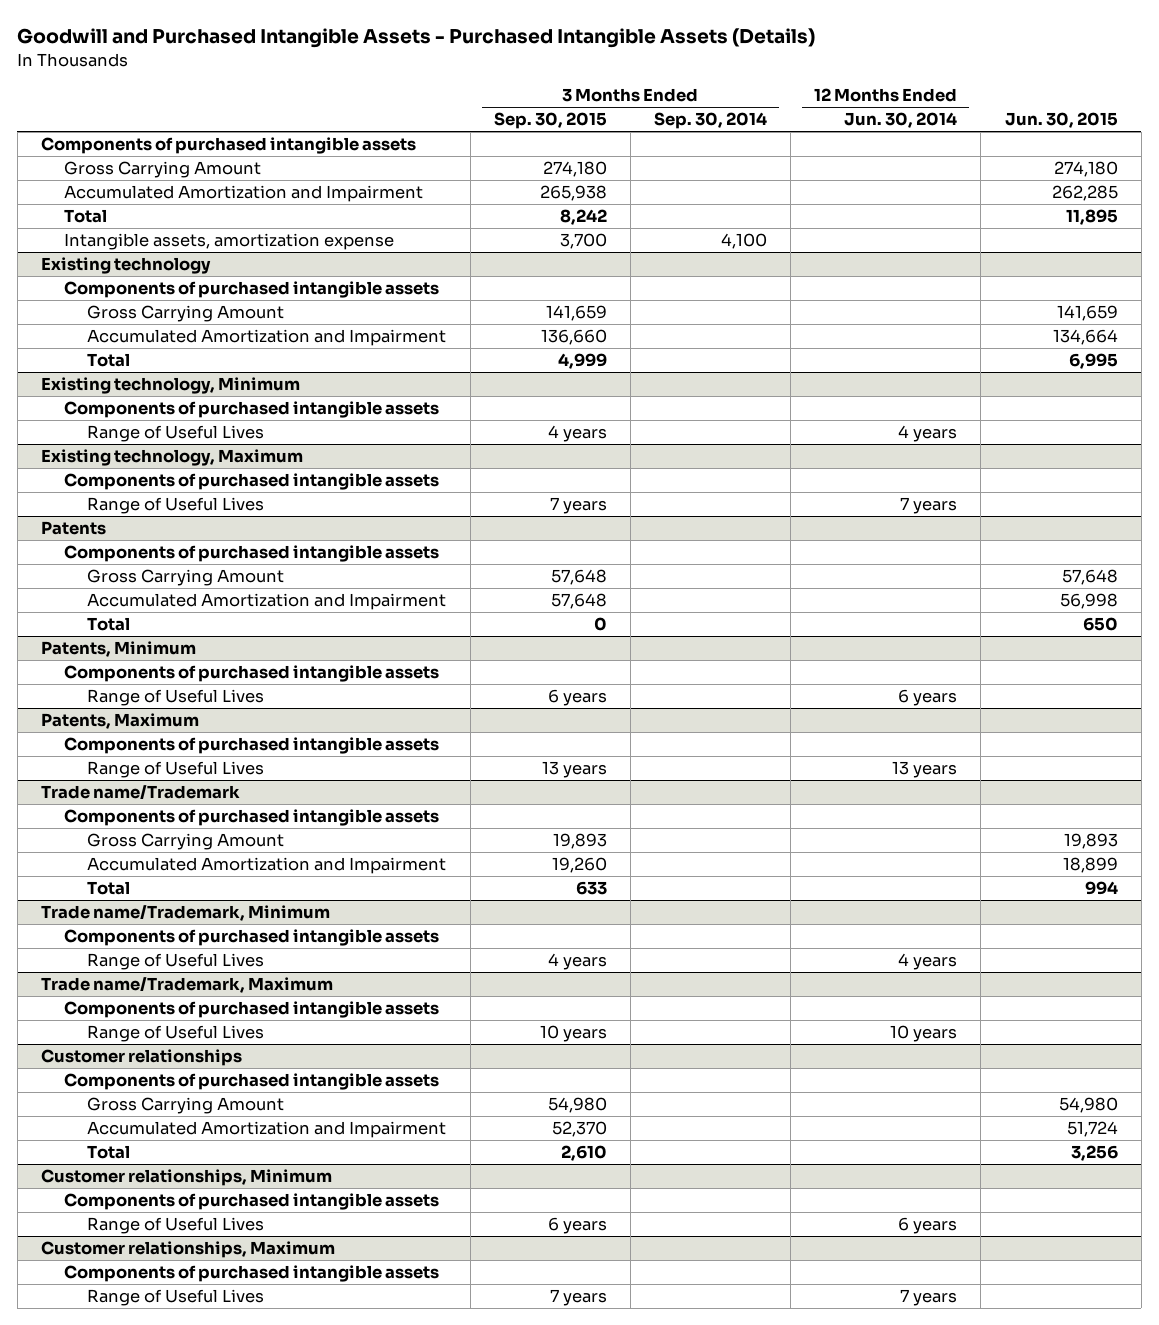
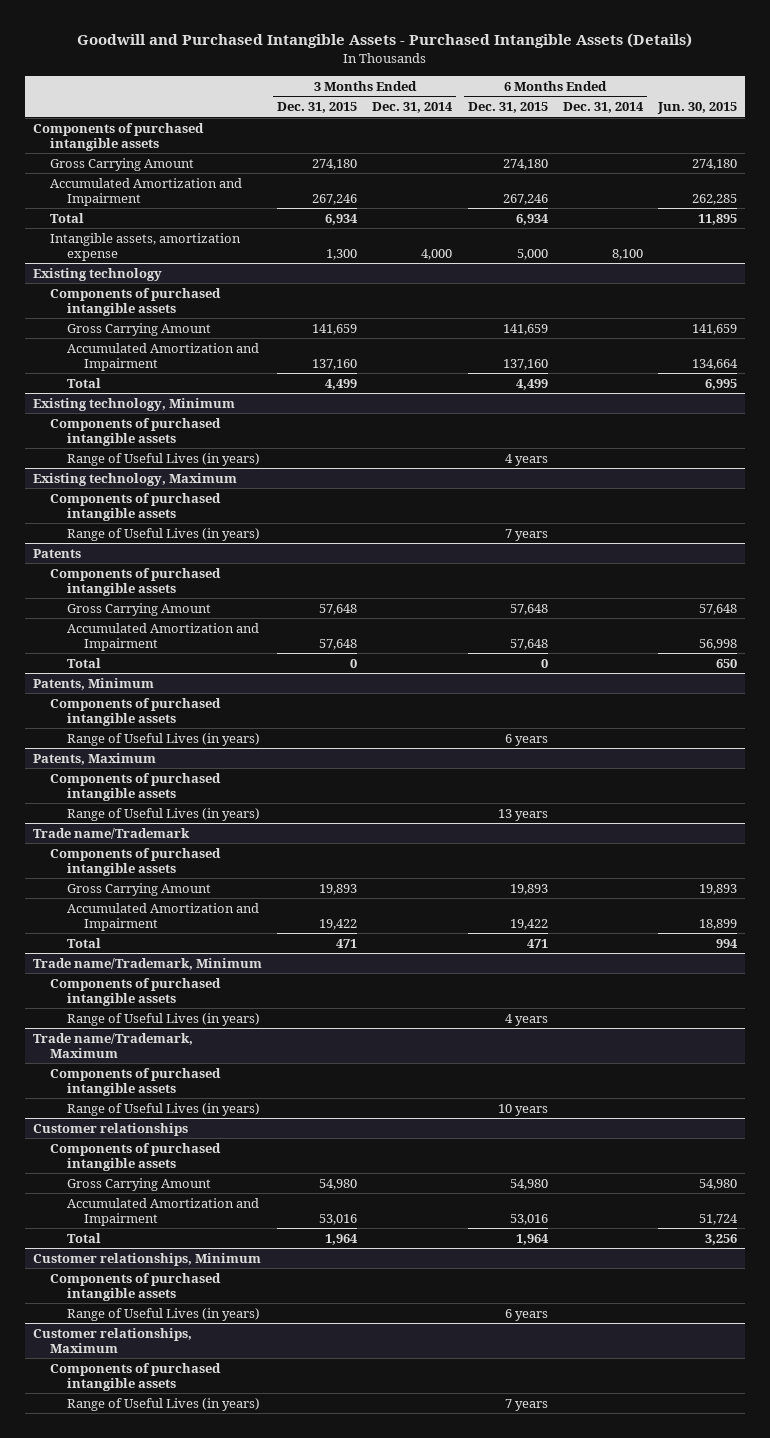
- | 3 Months Ended Sep. 30, 2015 | 3 Months Ended Sep. 30, 2014 | 12 Months Ended Jun. 30, 2014 | Jun. 30, 2015
+ | 3 Months Ended Dec. 31, 2015 | 3 Months Ended Dec. 31, 2014 | 6 Months Ended Dec. 31, 2015 | 6 Months Ended Dec. 31, 2014 | Jun. 30, 2015
@ Existing technology, Minimum
- Range of Useful Lives | 4 years | | 4 years |
+ Range of Useful Lives (in years) | | | 4 years | |
@ Existing technology, Maximum
- Range of Useful Lives | 7 years | | 7 years |
+ Range of Useful Lives (in years) | | | 7 years | |
@ Patents, Minimum
- Range of Useful Lives | 6 years | | 6 years |
+ Range of Useful Lives (in years) | | | 6 years | |
@ Patents, Maximum
- Range of Useful Lives | 13 years | | 13 years |
+ Range of Useful Lives (in years) | | | 13 years | |
@ Trade name/Trademark, Minimum
- Range of Useful Lives | 4 years | | 4 years |
+ Range of Useful Lives (in years) | | | 4 years | |
@ Trade name/Trademark, Maximum
- Range of Useful Lives | 10 years | | 10 years |
+ Range of Useful Lives (in years) | | | 10 years | |
@ Customer relationships, Minimum
- Range of Useful Lives | 6 years | | 6 years |
+ Range of Useful Lives (in years) | | | 6 years | |
@ Customer relationships, Maximum
- Range of Useful Lives | 7 years | | 7 years |
+ Range of Useful Lives (in years) | | | 7 years | |

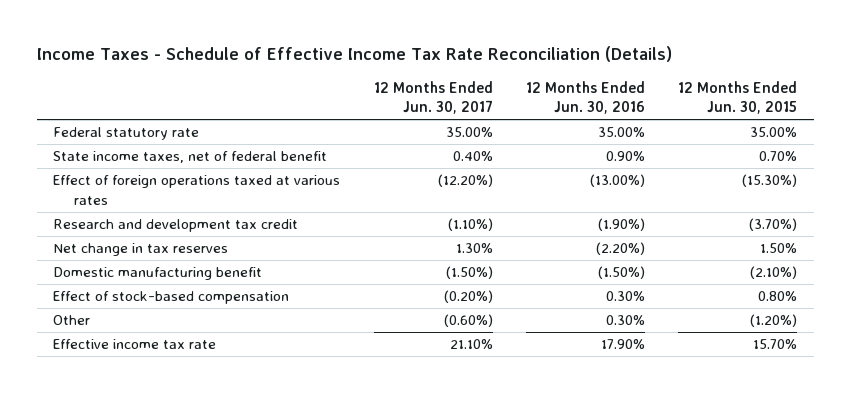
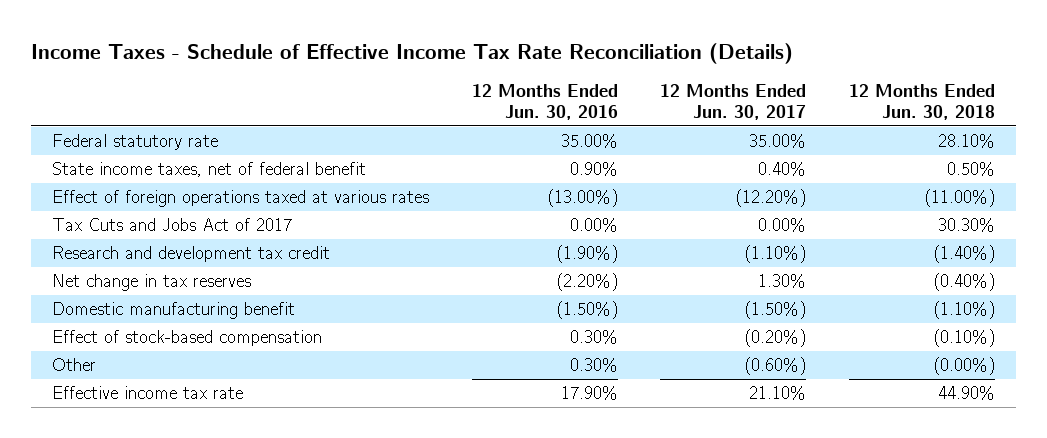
- | 12 Months Ended Jun. 30, 2017 | 12 Months Ended Jun. 30, 2016 | 12 Months Ended Jun. 30, 2015
+ | 12 Months Ended Jun. 30, 2016 | 12 Months Ended Jun. 30, 2017 | 12 Months Ended Jun. 30, 2018
+ Tax Cuts and Jobs Act of 2017 | 0.00% | 0.00% | 30.30%

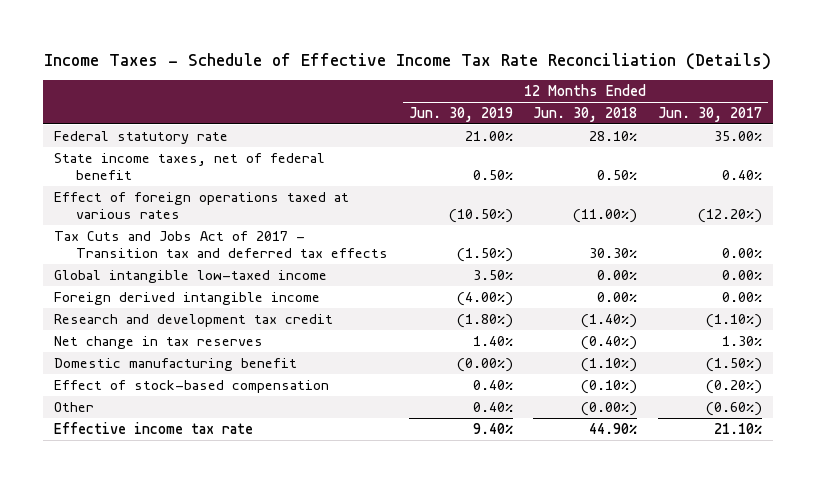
- | 12 Months Ended Jun. 30, 2016 | 12 Months Ended Jun. 30, 2017 | 12 Months Ended Jun. 30, 2018
+ | 12 Months Ended Jun. 30, 2019 | 12 Months Ended Jun. 30, 2018 | 12 Months Ended Jun. 30, 2017
- Tax Cuts and Jobs Act of 2017 | 0.00% | 0.00% | 30.30%
+ Tax Cuts and Jobs Act of 2017 - Transition tax and deferred tax effects | (1.50%) | 30.30% | 0.00%
+ Global intangible low-taxed income | 3.50% | 0.00% | 0.00%
+ Foreign derived intangible income | (4.00%) | 0.00% | 0.00%

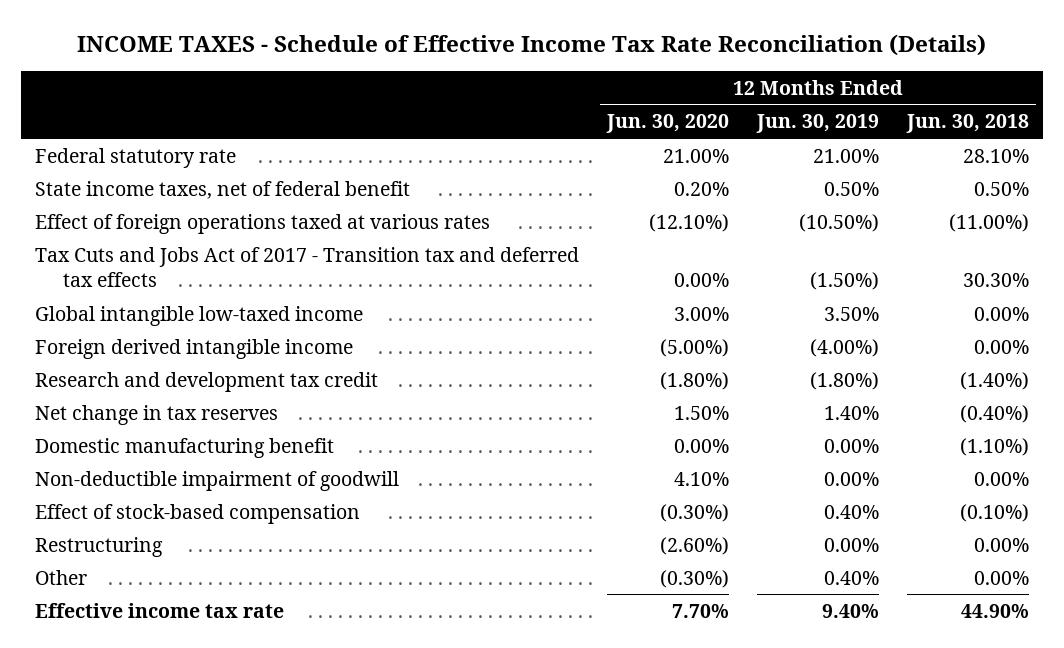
- Income Taxes - Schedule of Effective Income Tax Rate Reconciliation (Details)
+ INCOME TAXES - Schedule of Effective Income Tax Rate Reconciliation (Details)
- | 12 Months Ended Jun. 30, 2019 | 12 Months Ended Jun. 30, 2018 | 12 Months Ended Jun. 30, 2017
+ | 12 Months Ended Jun. 30, 2020 | 12 Months Ended Jun. 30, 2019 | 12 Months Ended Jun. 30, 2018
- Domestic manufacturing benefit | (0.00%) | (1.10%) | (1.50%)
+ Domestic manufacturing benefit | 0.00% | 0.00% | (1.10%)
+ Non-deductible impairment of goodwill | 4.10% | 0.00% | 0.00%
- Other | 0.40% | (0.00%) | (0.60%)
+ Restructuring | (2.60%) | 0.00% | 0.00%
+ Other | (0.30%) | 0.40% | 0.00%

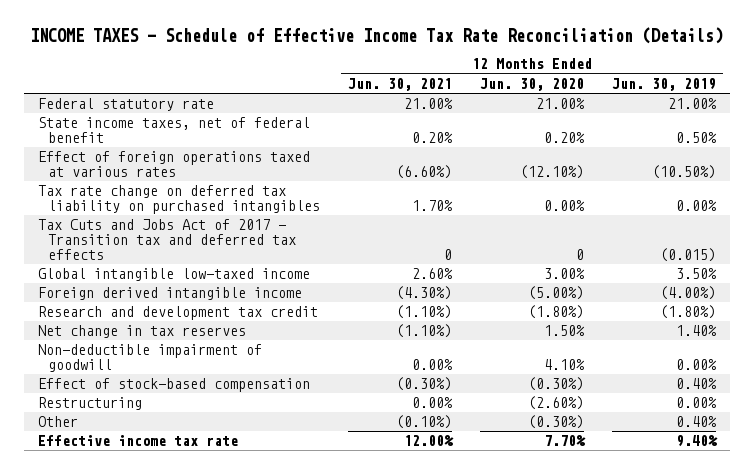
- | 12 Months Ended Jun. 30, 2020 | 12 Months Ended Jun. 30, 2019 | 12 Months Ended Jun. 30, 2018
+ | 12 Months Ended Jun. 30, 2021 | 12 Months Ended Jun. 30, 2020 | 12 Months Ended Jun. 30, 2019
- Tax Cuts and Jobs Act of 2017 - Transition tax and deferred tax effects | 0.00% | (1.50%) | 30.30%
+ Tax rate change on deferred tax liability on purchased intangibles | 1.70% | 0.00% | 0.00%
+ Tax Cuts and Jobs Act of 2017 - Transition tax and deferred tax effects | 0 | 0 | (0.015)
- Domestic manufacturing benefit | 0.00% | 0.00% | (1.10%)

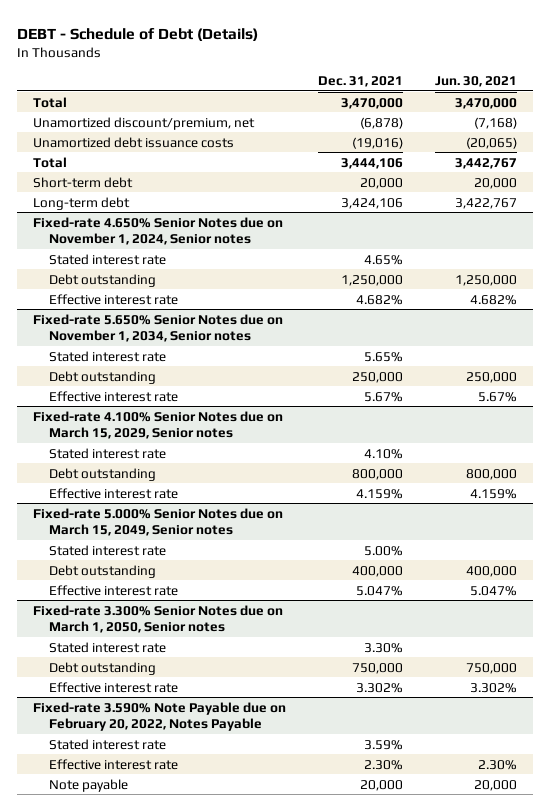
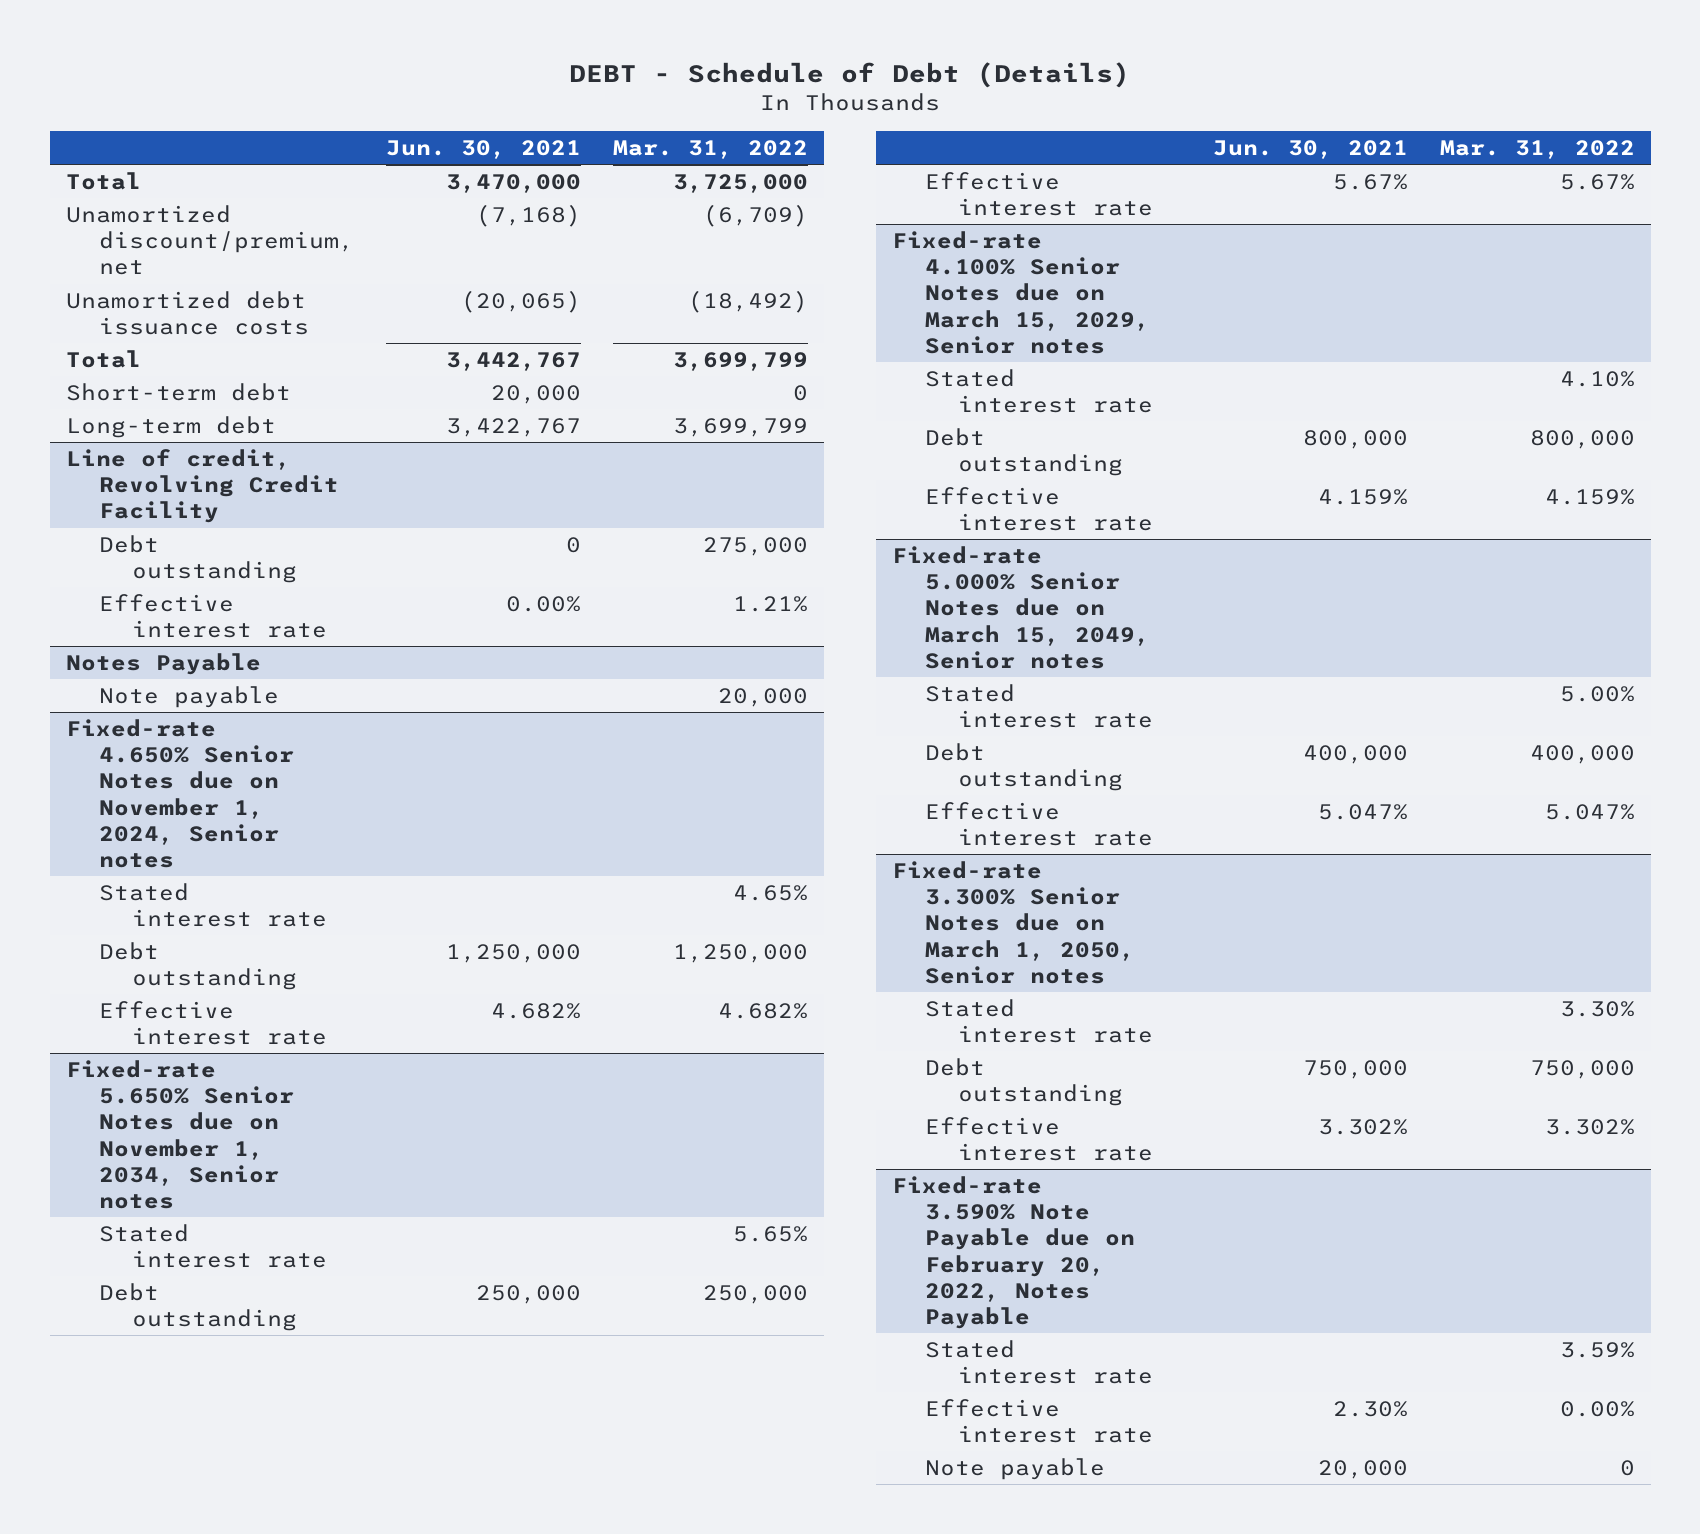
- | Dec. 31, 2021 | Jun. 30, 2021
+ | Jun. 30, 2021 | Mar. 31, 2022
+ Line of credit, Revolving Credit Facility
+ Debt outstanding | 0 | 275,000
+ Effective interest rate | 0.00% | 1.21%
+ Notes Payable
+ Note payable | | 20,000

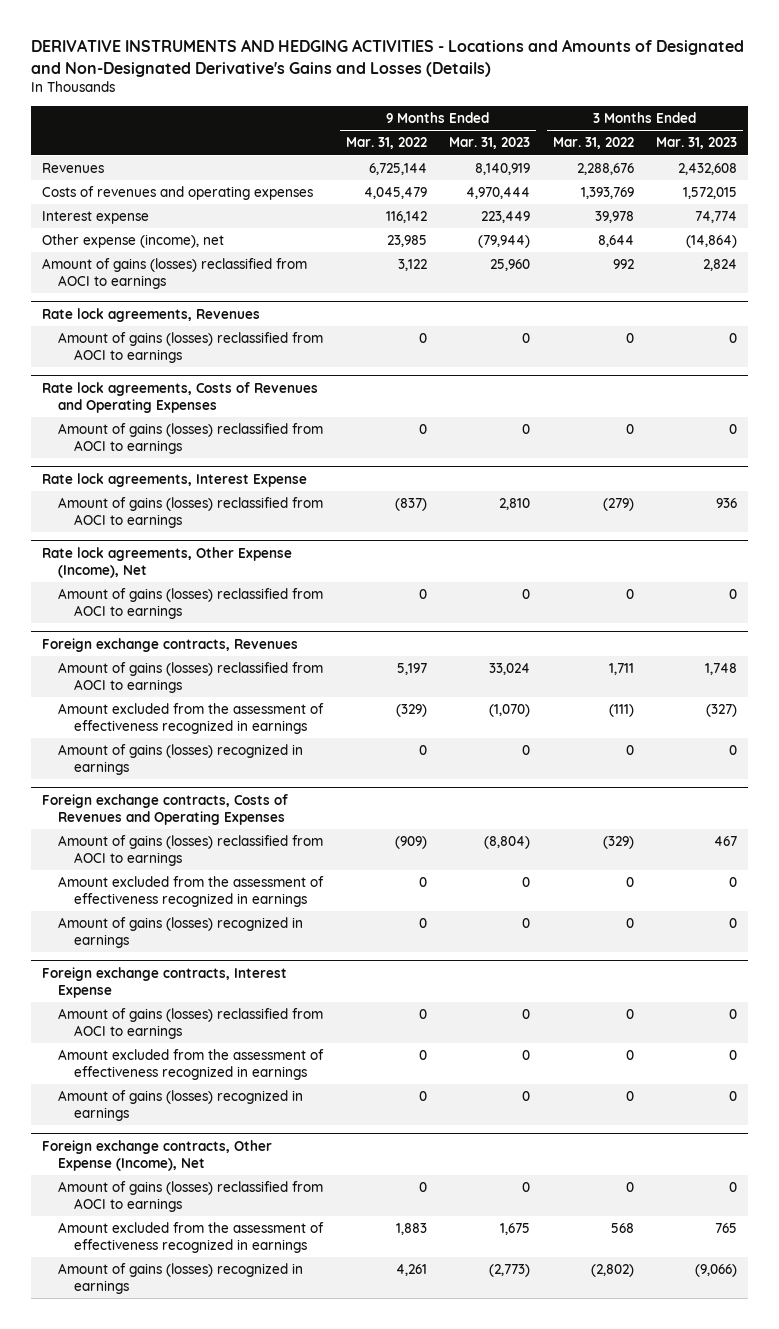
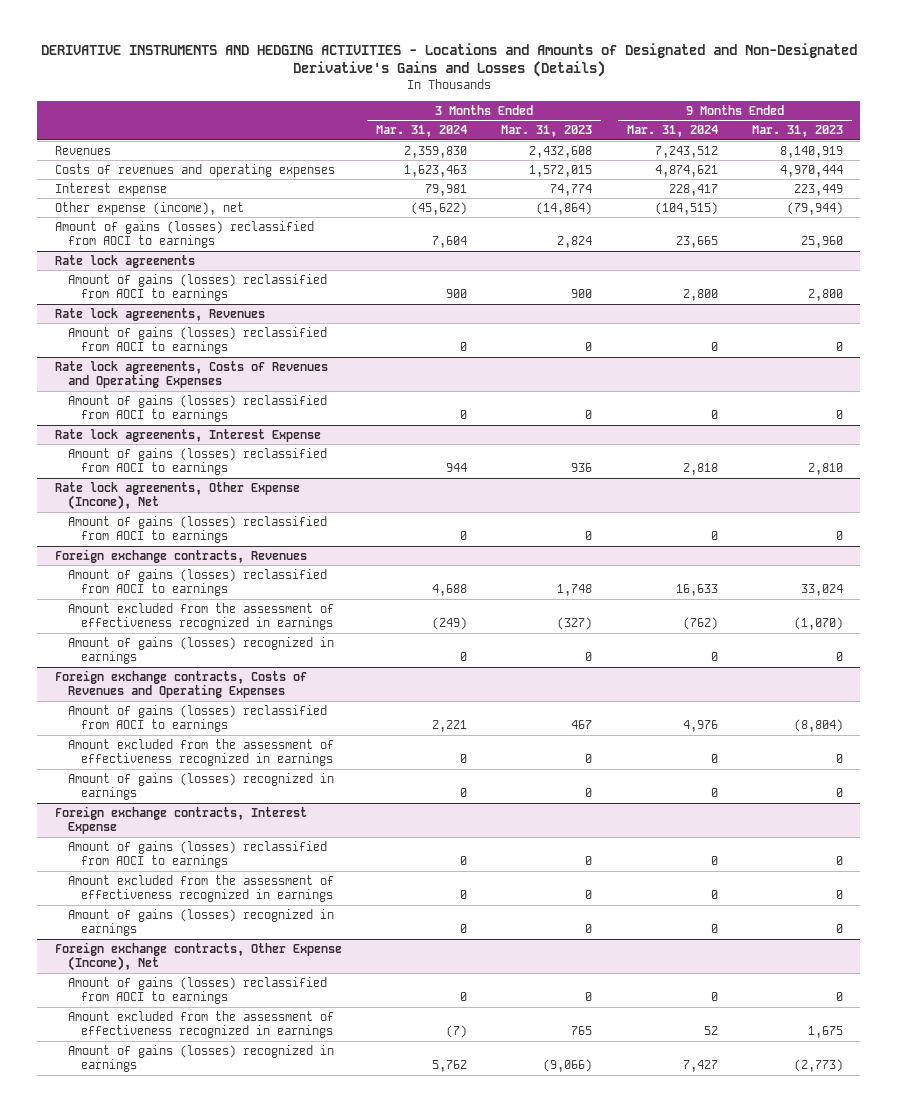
- | 9 Months Ended Mar. 31, 2022 | 9 Months Ended Mar. 31, 2023 | 3 Months Ended Mar. 31, 2022 | 3 Months Ended Mar. 31, 2023
+ | 3 Months Ended Mar. 31, 2024 | 3 Months Ended Mar. 31, 2023 | 9 Months Ended Mar. 31, 2024 | 9 Months Ended Mar. 31, 2023
+ Rate lock agreements
+ Amount of gains (losses) reclassified from AOCI to earnings | 900 | 900 | 2,800 | 2,800

